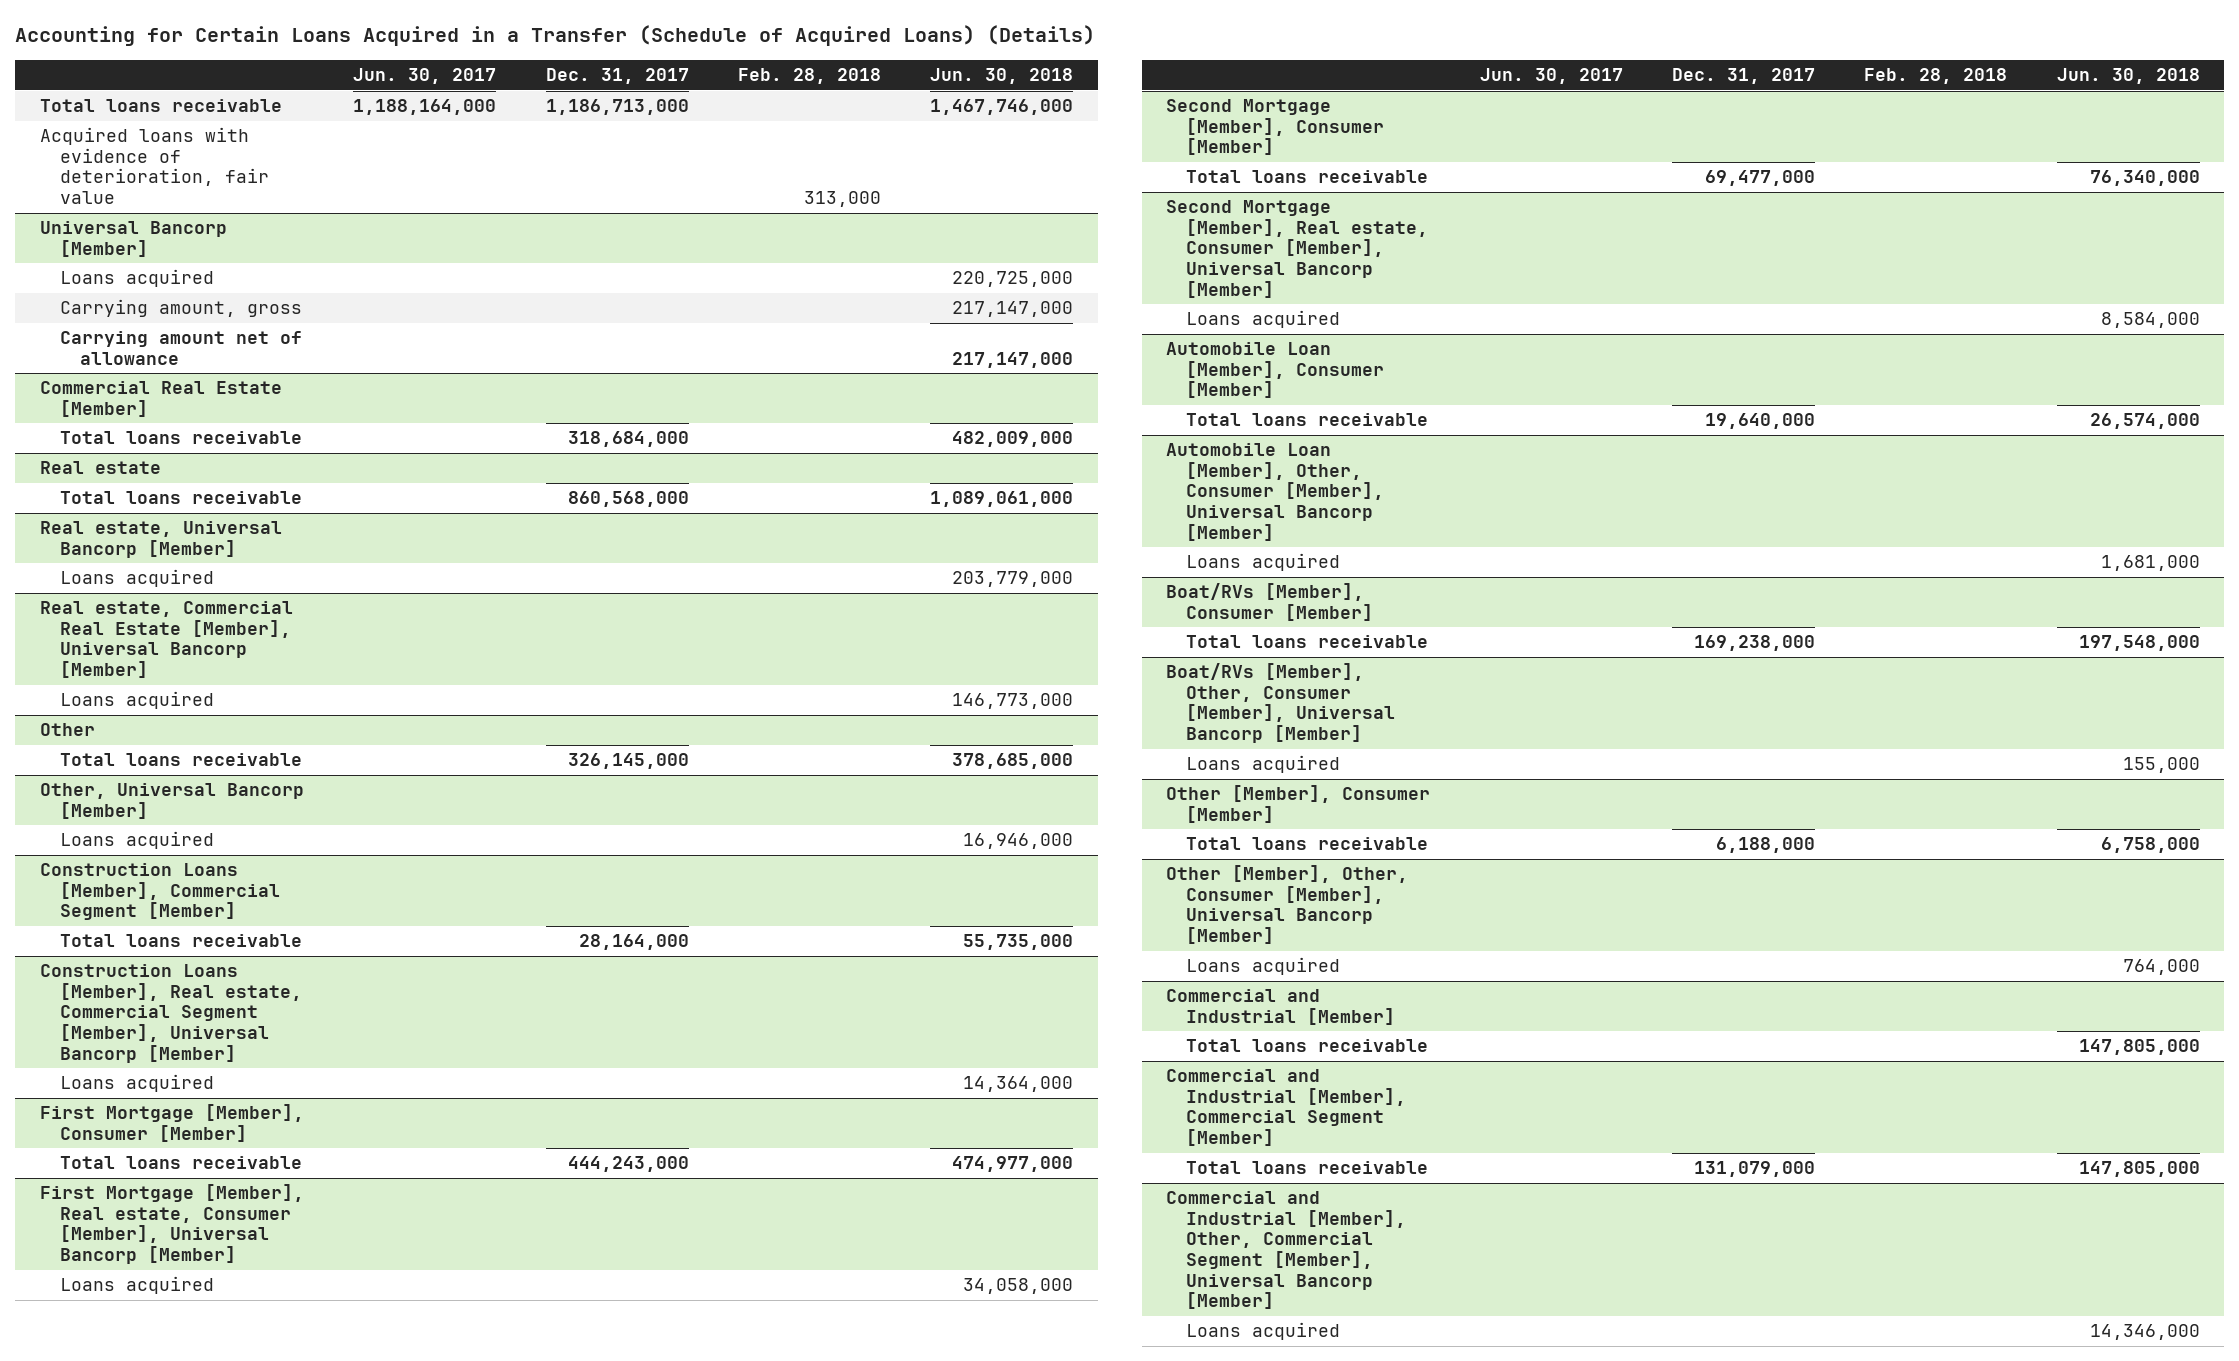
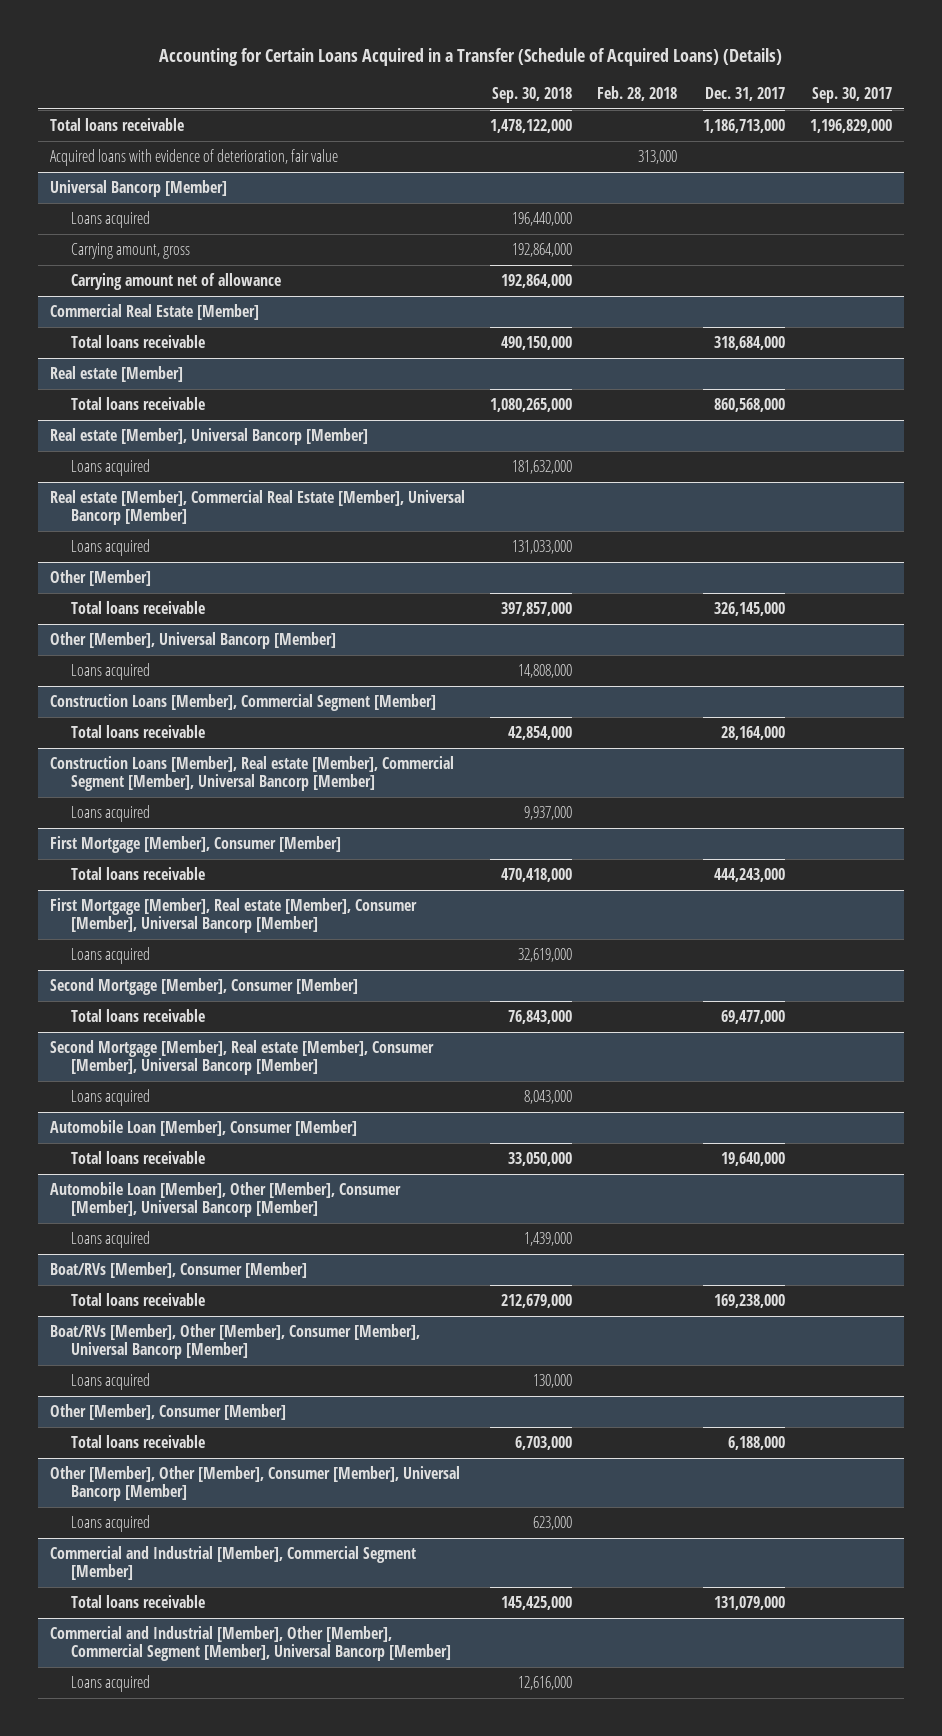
- | Jun. 30, 2017 | Dec. 31, 2017 | Feb. 28, 2018 | Jun. 30, 2018
+ | Sep. 30, 2018 | Feb. 28, 2018 | Dec. 31, 2017 | Sep. 30, 2017
- Real estate
+ Real estate [Member]
- Real estate, Universal Bancorp [Member]
+ Real estate [Member], Universal Bancorp [Member]
- Real estate, Commercial Real Estate [Member], Universal Bancorp [Member]
+ Real estate [Member], Commercial Real Estate [Member], Universal Bancorp [Member]
- Other
+ Other [Member]
- Other, Universal Bancorp [Member]
+ Other [Member], Universal Bancorp [Member]
- Construction Loans [Member], Real estate, Commercial Segment [Member], Universal Bancorp [Member]
+ Construction Loans [Member], Real estate [Member], Commercial Segment [Member], Universal Bancorp [Member]
- First Mortgage [Member], Real estate, Consumer [Member], Universal Bancorp [Member]
+ First Mortgage [Member], Real estate [Member], Consumer [Member], Universal Bancorp [Member]
- Second Mortgage [Member], Real estate, Consumer [Member], Universal Bancorp [Member]
+ Second Mortgage [Member], Real estate [Member], Consumer [Member], Universal Bancorp [Member]
- Automobile Loan [Member], Other, Consumer [Member], Universal Bancorp [Member]
+ Automobile Loan [Member], Other [Member], Consumer [Member], Universal Bancorp [Member]
- Boat/RVs [Member], Other, Consumer [Member], Universal Bancorp [Member]
+ Boat/RVs [Member], Other [Member], Consumer [Member], Universal Bancorp [Member]
- Other [Member], Other, Consumer [Member], Universal Bancorp [Member]
+ Other [Member], Other [Member], Consumer [Member], Universal Bancorp [Member]
- Commercial and Industrial [Member]
- Total loans receivable | | | | 147,805,000
- Commercial and Industrial [Member], Other, Commercial Segment [Member], Universal Bancorp [Member]
+ Commercial and Industrial [Member], Other [Member], Commercial Segment [Member], Universal Bancorp [Member]

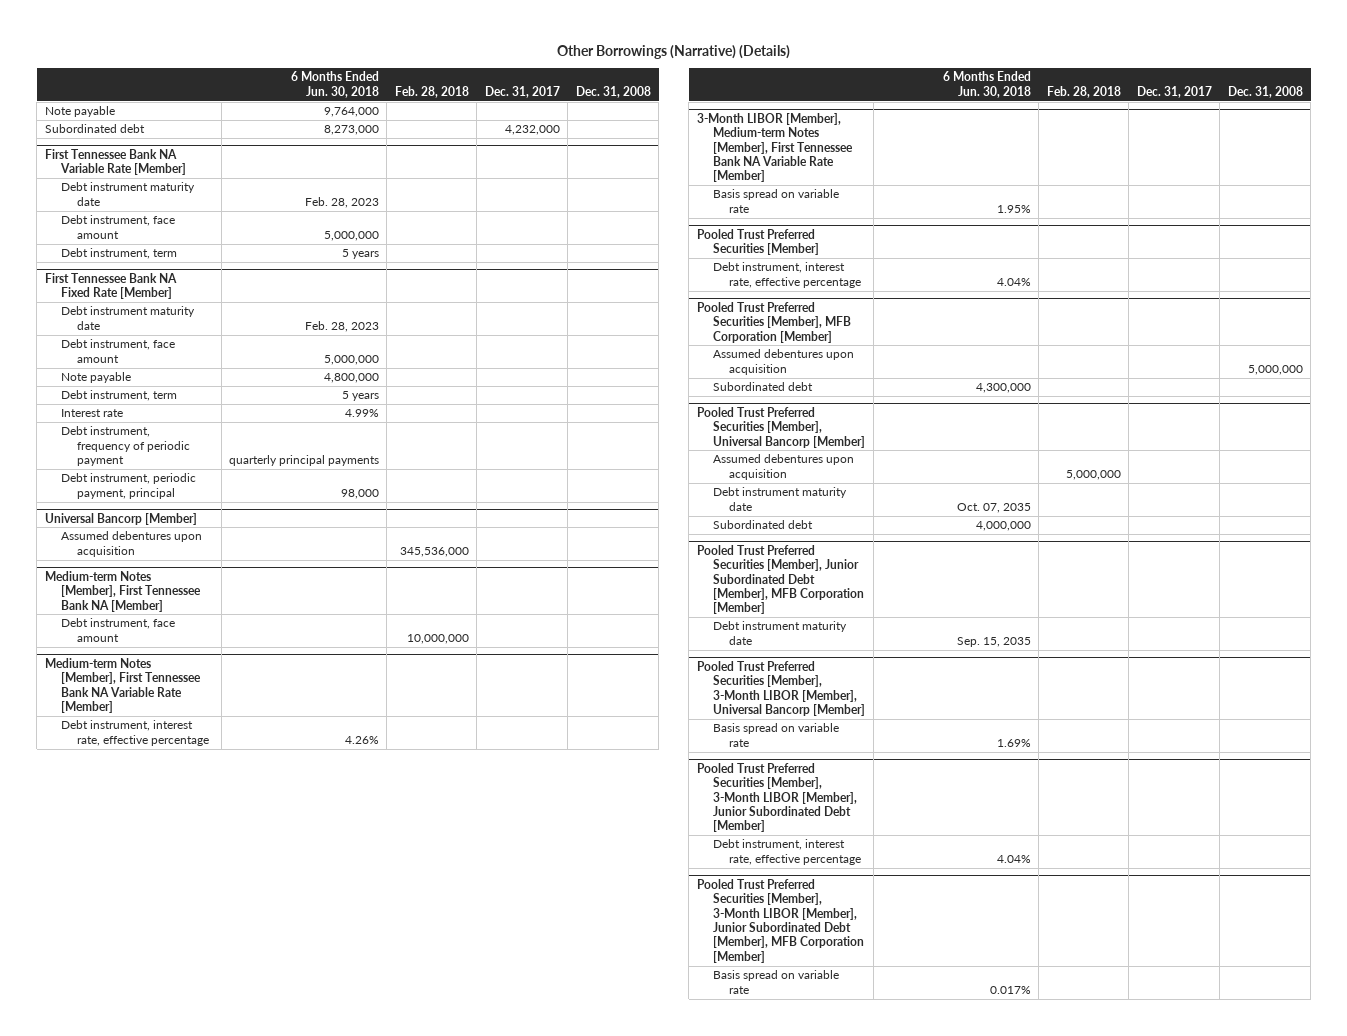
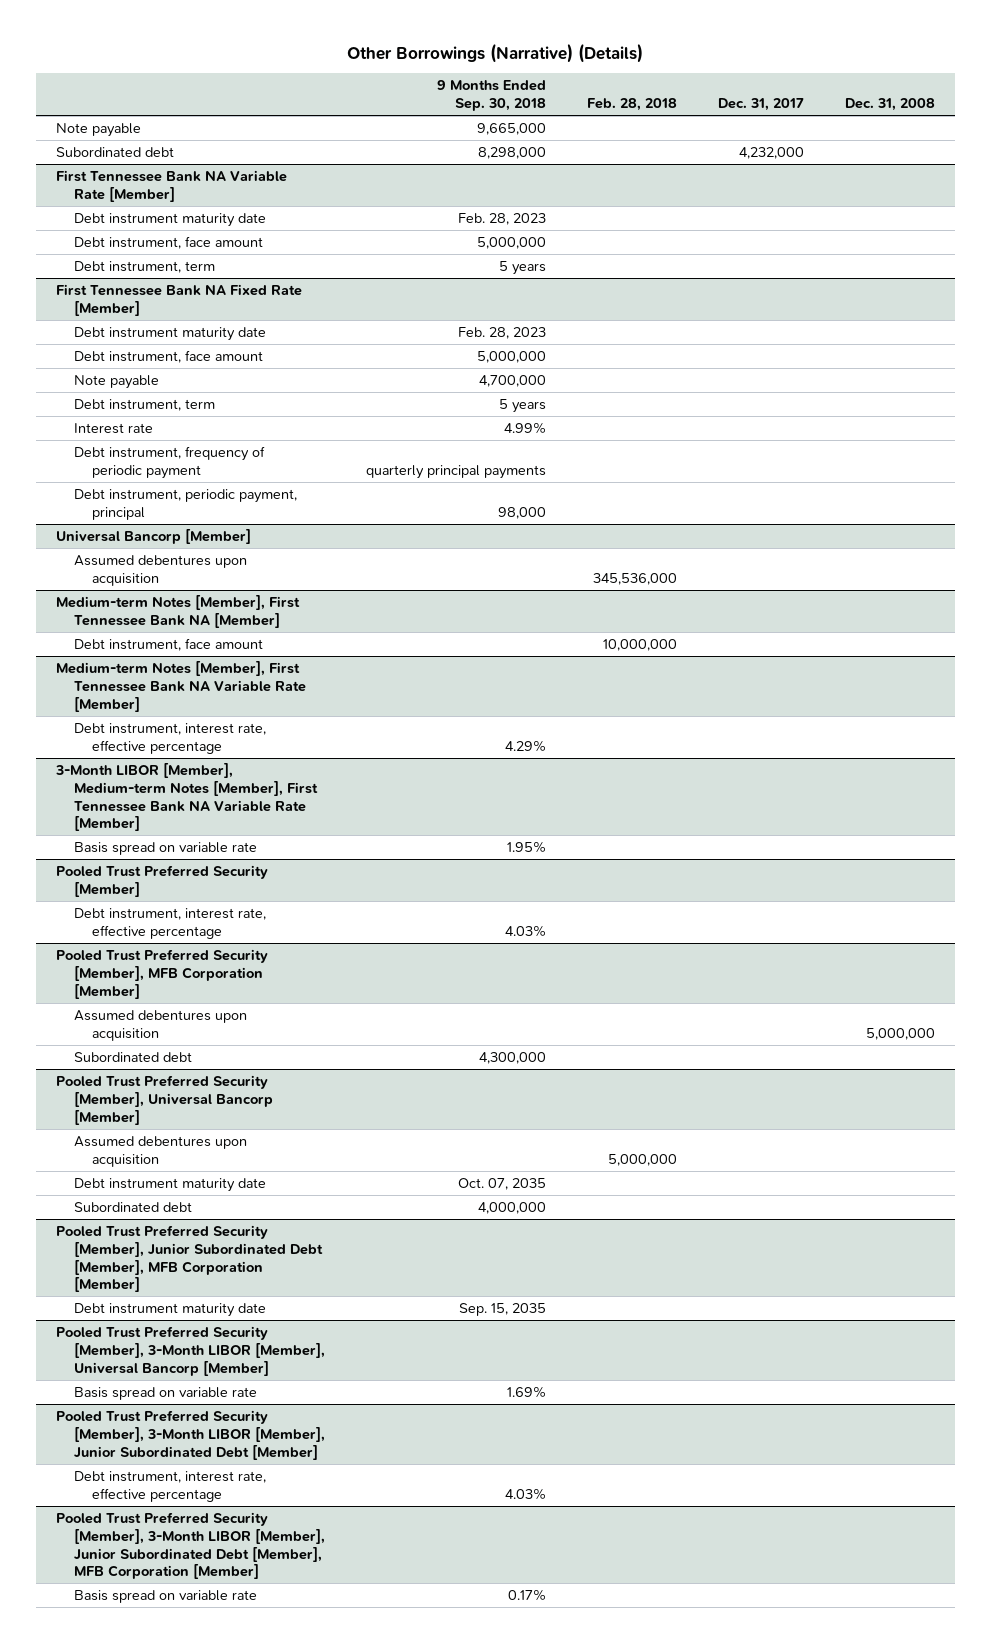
- | 6 Months Ended Jun. 30, 2018 | Feb. 28, 2018 | Dec. 31, 2017 | Dec. 31, 2008
+ | 9 Months Ended Sep. 30, 2018 | Feb. 28, 2018 | Dec. 31, 2017 | Dec. 31, 2008
- Pooled Trust Preferred Securities [Member]
+ Pooled Trust Preferred Security [Member]
- Pooled Trust Preferred Securities [Member], MFB Corporation [Member]
+ Pooled Trust Preferred Security [Member], MFB Corporation [Member]
- Pooled Trust Preferred Securities [Member], Universal Bancorp [Member]
+ Pooled Trust Preferred Security [Member], Universal Bancorp [Member]
- Pooled Trust Preferred Securities [Member], Junior Subordinated Debt [Member], MFB Corporation [Member]
+ Pooled Trust Preferred Security [Member], Junior Subordinated Debt [Member], MFB Corporation [Member]
- Pooled Trust Preferred Securities [Member], 3-Month LIBOR [Member], Universal Bancorp [Member]
+ Pooled Trust Preferred Security [Member], 3-Month LIBOR [Member], Universal Bancorp [Member]
- Pooled Trust Preferred Securities [Member], 3-Month LIBOR [Member], Junior Subordinated Debt [Member]
+ Pooled Trust Preferred Security [Member], 3-Month LIBOR [Member], Junior Subordinated Debt [Member]
- Pooled Trust Preferred Securities [Member], 3-Month LIBOR [Member], Junior Subordinated Debt [Member], MFB Corporation [Member]
+ Pooled Trust Preferred Security [Member], 3-Month LIBOR [Member], Junior Subordinated Debt [Member], MFB Corporation [Member]

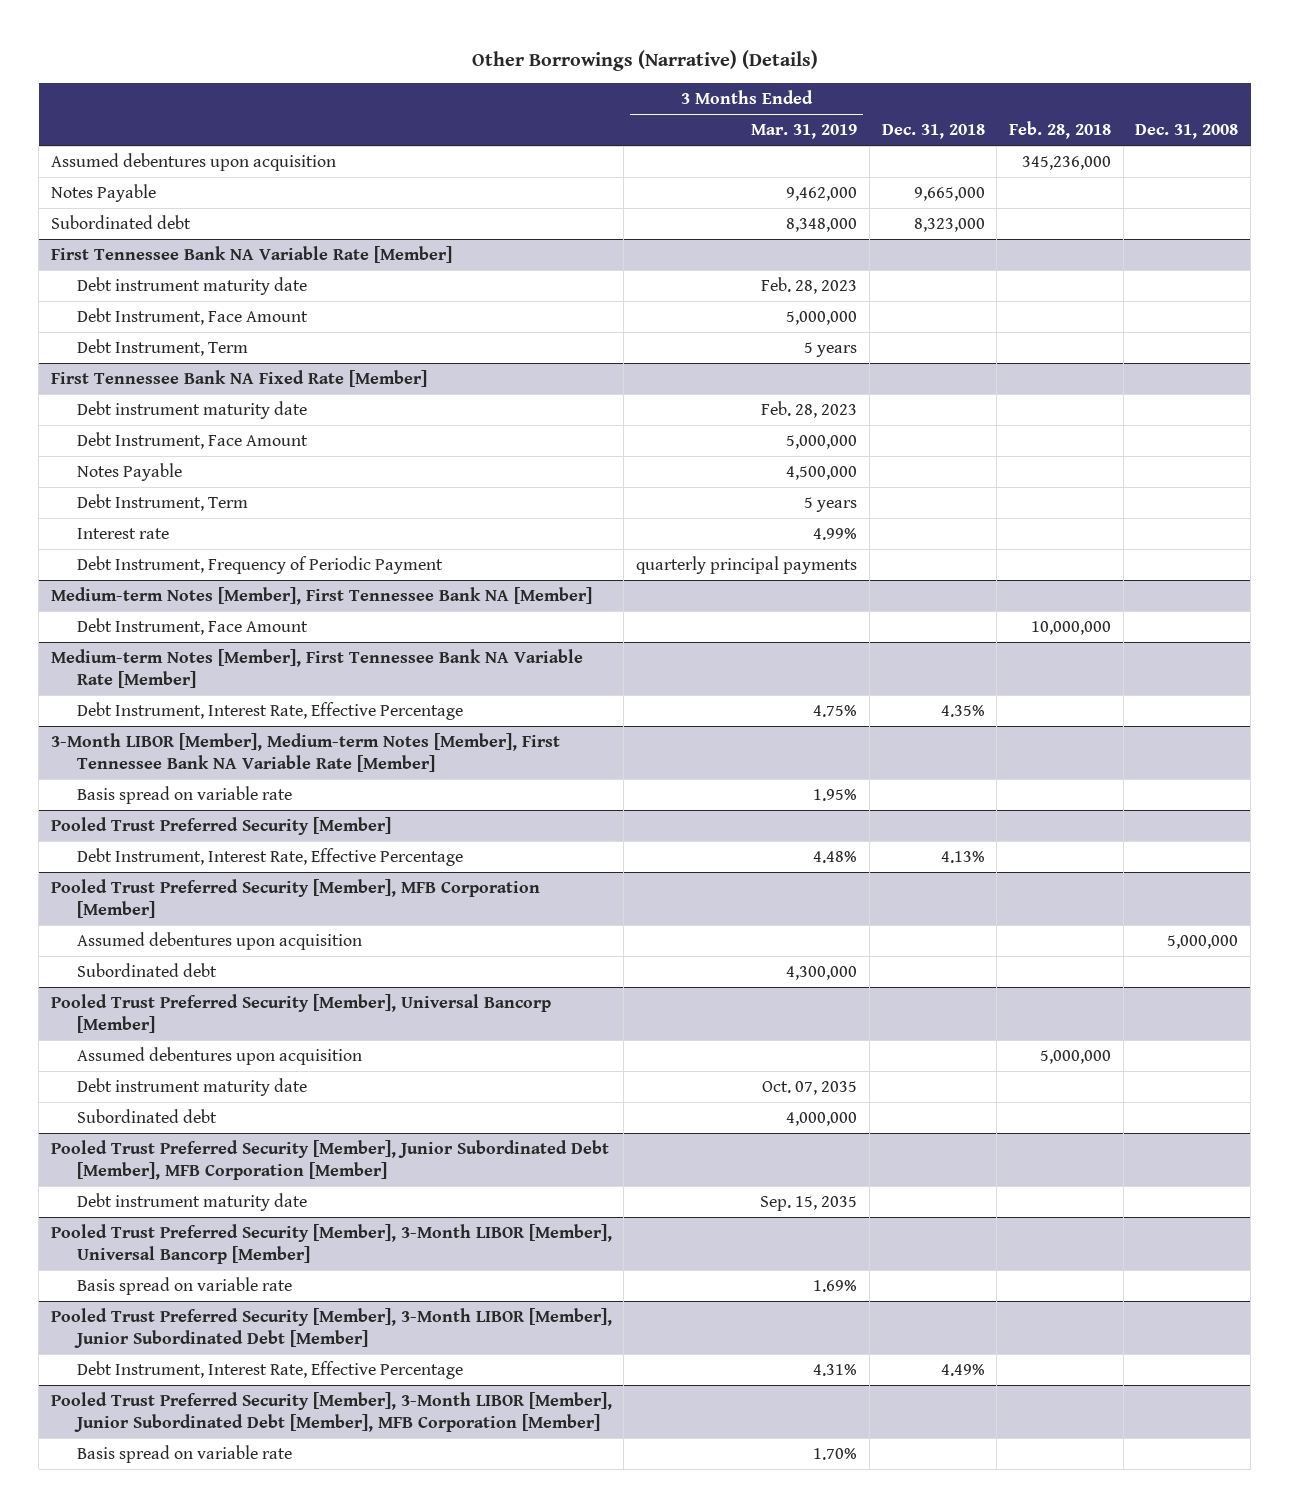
- | 9 Months Ended Sep. 30, 2018 | Feb. 28, 2018 | Dec. 31, 2017 | Dec. 31, 2008
+ | 3 Months Ended Mar. 31, 2019 | Dec. 31, 2018 | Feb. 28, 2018 | Dec. 31, 2008
- Note payable | 9,665,000 | | |
+ Assumed debentures upon acquisition | | | 345,236,000 |
+ Notes Payable | 9,462,000 | 9,665,000 | |
@ First Tennessee Bank NA Variable Rate [Member]
- Debt instrument, face amount | 5,000,000 | | |
- Debt instrument, term | 5 years | | |
+ Debt Instrument, Face Amount | 5,000,000 | | |
+ Debt Instrument, Term | 5 years | | |
@ First Tennessee Bank NA Fixed Rate [Member]
- Debt instrument, face amount | 5,000,000 | | |
- Note payable | 4,700,000 | | |
- Debt instrument, term | 5 years | | |
+ Debt Instrument, Face Amount | 5,000,000 | | |
+ Notes Payable | 4,500,000 | | |
+ Debt Instrument, Term | 5 years | | |
- Debt instrument, frequency of periodic payment | quarterly principal payments | | |
- Debt instrument, periodic payment, principal | 98,000 | | |
- Universal Bancorp [Member]
- Assumed debentures upon acquisition | | 345,536,000 | |
@ First Tennessee Bank NA Fixed Rate [Member]
+ Debt Instrument, Frequency of Periodic Payment | quarterly principal payments | | |
@ Medium-term Notes [Member], First Tennessee Bank NA [Member]
- Debt instrument, face amount | | 10,000,000 | |
+ Debt Instrument, Face Amount | | | 10,000,000 |
@ Medium-term Notes [Member], First Tennessee Bank NA Variable Rate [Member]
- Debt instrument, interest rate, effective percentage | 4.29% | | |
+ Debt Instrument, Interest Rate, Effective Percentage | 4.75% | 4.35% | |
@ Pooled Trust Preferred Security [Member]
- Debt instrument, interest rate, effective percentage | 4.03% | | |
+ Debt Instrument, Interest Rate, Effective Percentage | 4.48% | 4.13% | |
@ Pooled Trust Preferred Security [Member], 3-Month LIBOR [Member], Junior Subordinated Debt [Member]
- Debt instrument, interest rate, effective percentage | 4.03% | | |
+ Debt Instrument, Interest Rate, Effective Percentage | 4.31% | 4.49% | |

